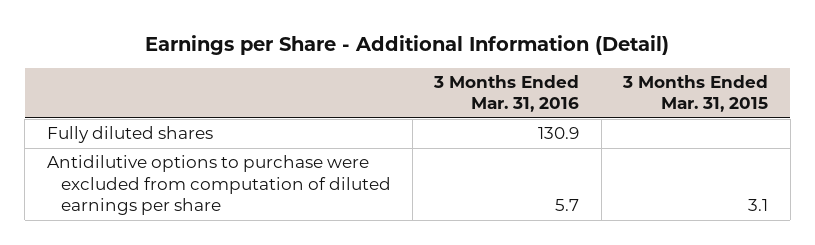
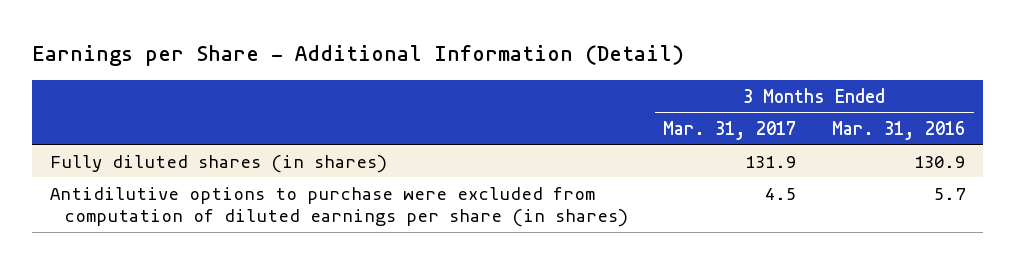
- | 3 Months Ended Mar. 31, 2016 | 3 Months Ended Mar. 31, 2015
+ | 3 Months Ended Mar. 31, 2017 | 3 Months Ended Mar. 31, 2016
- Fully diluted shares | 130.9 |
- Antidilutive options to purchase were excluded from computation of diluted earnings per share | 5.7 | 3.1
+ Fully diluted shares (in shares) | 131.9 | 130.9
+ Antidilutive options to purchase were excluded from computation of diluted earnings per share (in shares) | 4.5 | 5.7

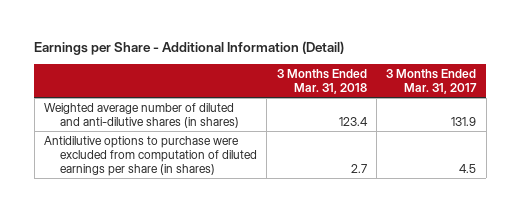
- | 3 Months Ended Mar. 31, 2017 | 3 Months Ended Mar. 31, 2016
+ | 3 Months Ended Mar. 31, 2018 | 3 Months Ended Mar. 31, 2017
- Fully diluted shares (in shares) | 131.9 | 130.9
+ Weighted average number of diluted and anti-dilutive shares (in shares) | 123.4 | 131.9

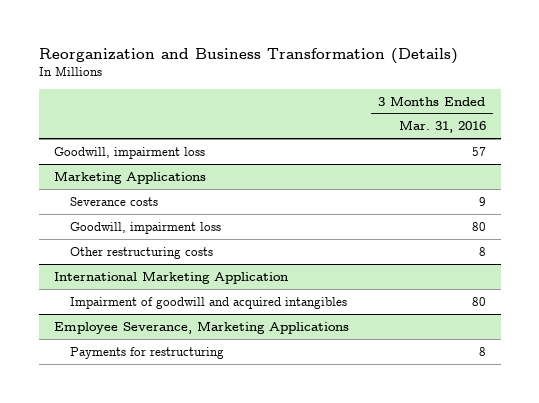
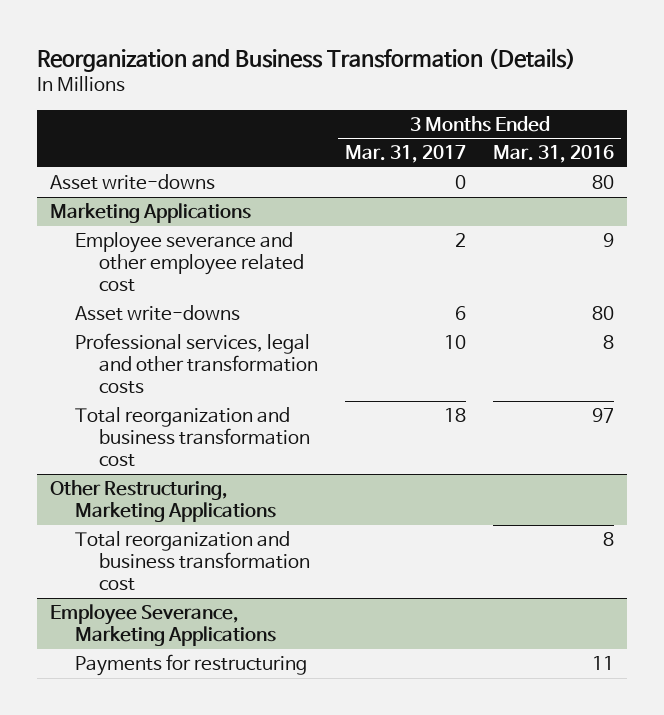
- | 3 Months Ended Mar. 31, 2016
+ | 3 Months Ended Mar. 31, 2017 | 3 Months Ended Mar. 31, 2016
- Goodwill, impairment loss | 57
+ Asset write-downs | 0 | 80
@ Marketing Applications
- Severance costs | 9
- Goodwill, impairment loss | 80
- Other restructuring costs | 8
- International Marketing Application
- Impairment of goodwill and acquired intangibles | 80
@ Marketing Applications
+ Employee severance and other employee related cost | 2 | 9
+ Asset write-downs | 6 | 80
+ Professional services, legal and other transformation costs | 10 | 8
+ Total reorganization and business transformation cost | 18 | 97
+ Other Restructuring, Marketing Applications
+ Total reorganization and business transformation cost | | 8
@ Employee Severance, Marketing Applications
- Payments for restructuring | 8
+ Payments for restructuring | | 11

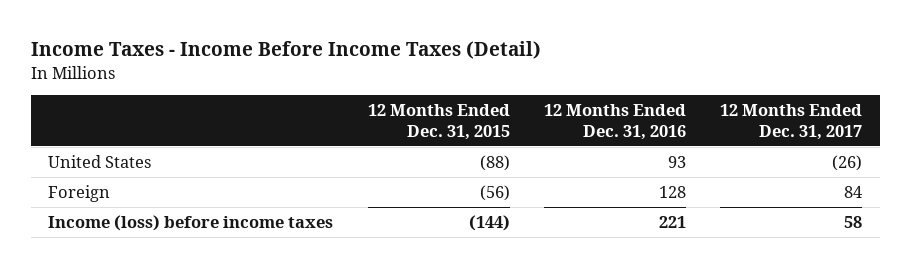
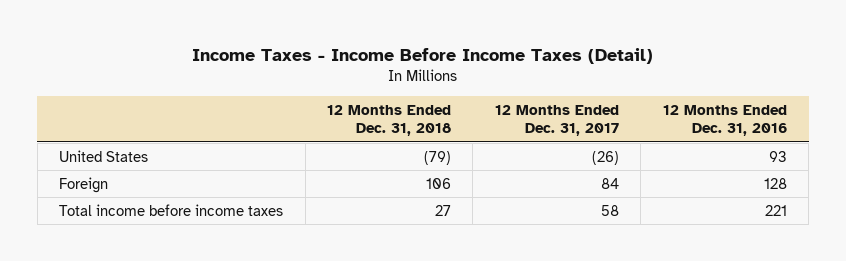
- | 12 Months Ended Dec. 31, 2015 | 12 Months Ended Dec. 31, 2016 | 12 Months Ended Dec. 31, 2017
+ | 12 Months Ended Dec. 31, 2018 | 12 Months Ended Dec. 31, 2017 | 12 Months Ended Dec. 31, 2016
- Income (loss) before income taxes | (144) | 221 | 58
+ Total income before income taxes | 27 | 58 | 221

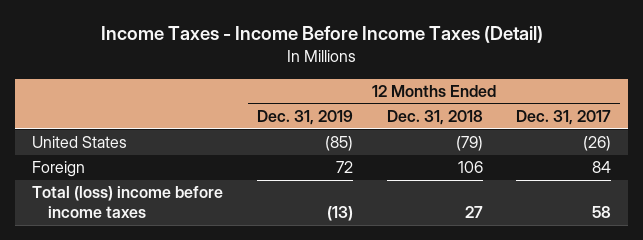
- | 12 Months Ended Dec. 31, 2018 | 12 Months Ended Dec. 31, 2017 | 12 Months Ended Dec. 31, 2016
+ | 12 Months Ended Dec. 31, 2019 | 12 Months Ended Dec. 31, 2018 | 12 Months Ended Dec. 31, 2017
- Total income before income taxes | 27 | 58 | 221
+ Total (loss) income before income taxes | (13) | 27 | 58

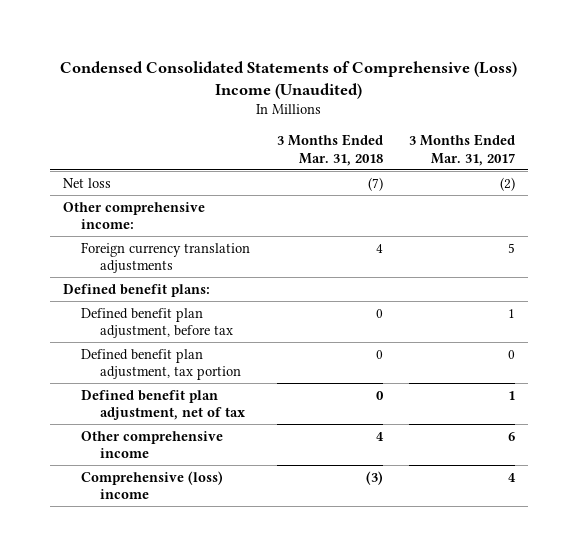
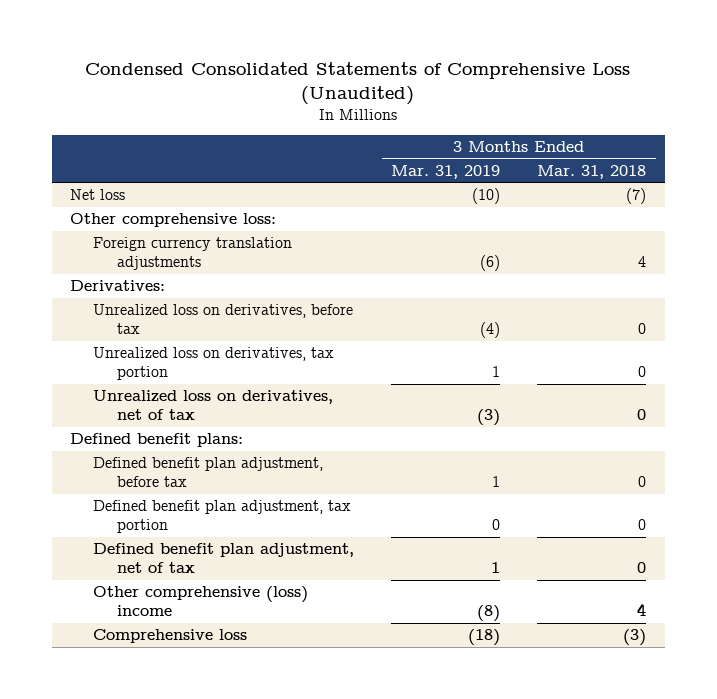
- Condensed Consolidated Statements of Comprehensive (Loss) Income (Unaudited)
+ Condensed Consolidated Statements of Comprehensive Loss (Unaudited)
- | 3 Months Ended Mar. 31, 2018 | 3 Months Ended Mar. 31, 2017
+ | 3 Months Ended Mar. 31, 2019 | 3 Months Ended Mar. 31, 2018
- Other comprehensive income:
+ Other comprehensive loss:
+ Derivatives:
+ Unrealized loss on derivatives, before tax | (4) | 0
+ Unrealized loss on derivatives, tax portion | 1 | 0
+ Unrealized loss on derivatives, net of tax | (3) | 0
- Other comprehensive income | 4 | 6
- Comprehensive (loss) income | (3) | 4
+ Other comprehensive (loss) income | (8) | 4
+ Comprehensive loss | (18) | (3)

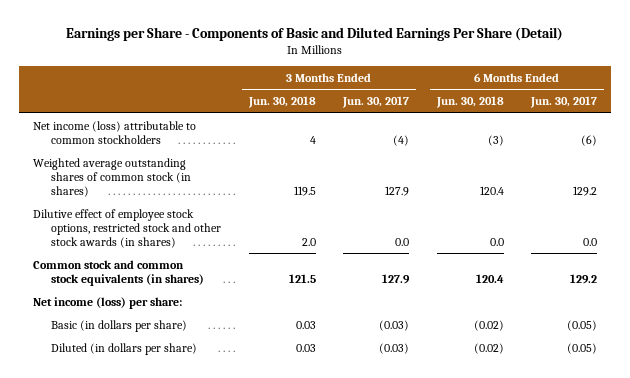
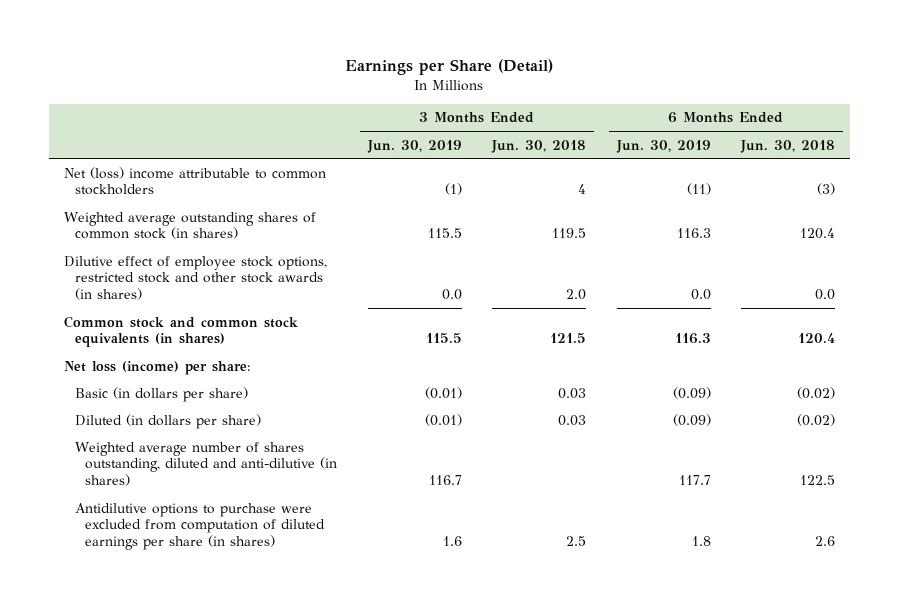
- Earnings per Share - Components of Basic and Diluted Earnings Per Share (Detail)
+ Earnings per Share (Detail)
- | 3 Months Ended Jun. 30, 2018 | 3 Months Ended Jun. 30, 2017 | 6 Months Ended Jun. 30, 2018 | 6 Months Ended Jun. 30, 2017
+ | 3 Months Ended Jun. 30, 2019 | 3 Months Ended Jun. 30, 2018 | 6 Months Ended Jun. 30, 2019 | 6 Months Ended Jun. 30, 2018
- Net income (loss) attributable to common stockholders | 4 | (4) | (3) | (6)
+ Net (loss) income attributable to common stockholders | (1) | 4 | (11) | (3)
- Net income (loss) per share:
+ Net loss (income) per share:
+ Weighted average number of shares outstanding, diluted and anti-dilutive (in shares) | 116.7 | | 117.7 | 122.5
+ Antidilutive options to purchase were excluded from computation of diluted earnings per share (in shares) | 1.6 | 2.5 | 1.8 | 2.6

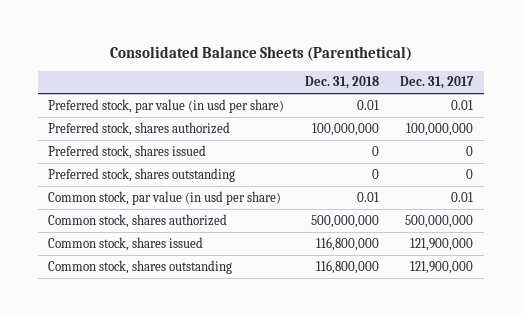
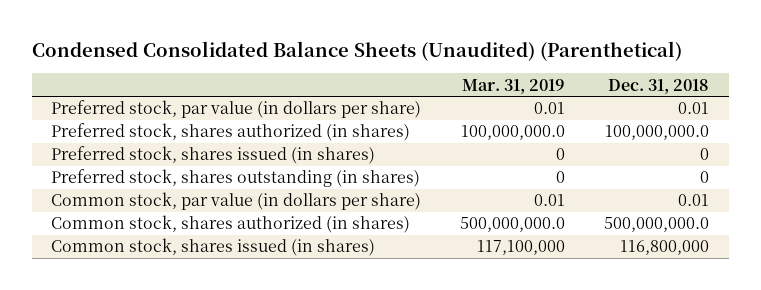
- Consolidated Balance Sheets (Parenthetical)
+ Condensed Consolidated Balance Sheets (Unaudited) (Parenthetical)
- | Dec. 31, 2018 | Dec. 31, 2017
+ | Mar. 31, 2019 | Dec. 31, 2018
- Preferred stock, par value (in usd per share) | 0.01 | 0.01
- Preferred stock, shares authorized | 100,000,000 | 100,000,000
- Preferred stock, shares issued | 0 | 0
- Preferred stock, shares outstanding | 0 | 0
- Common stock, par value (in usd per share) | 0.01 | 0.01
- Common stock, shares authorized | 500,000,000 | 500,000,000
- Common stock, shares issued | 116,800,000 | 121,900,000
- Common stock, shares outstanding | 116,800,000 | 121,900,000
+ Preferred stock, par value (in dollars per share) | 0.01 | 0.01
+ Preferred stock, shares authorized (in shares) | 100,000,000.0 | 100,000,000.0
+ Preferred stock, shares issued (in shares) | 0 | 0
+ Preferred stock, shares outstanding (in shares) | 0 | 0
+ Common stock, par value (in dollars per share) | 0.01 | 0.01
+ Common stock, shares authorized (in shares) | 500,000,000.0 | 500,000,000.0
+ Common stock, shares issued (in shares) | 117,100,000 | 116,800,000

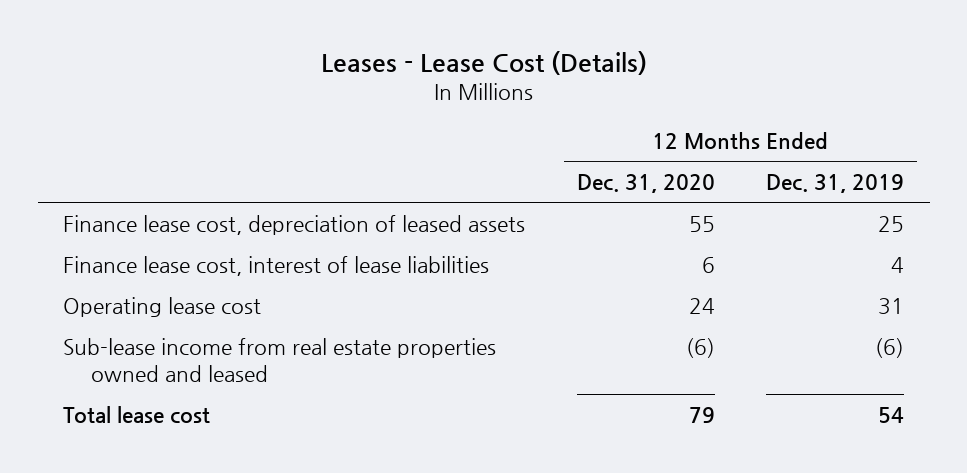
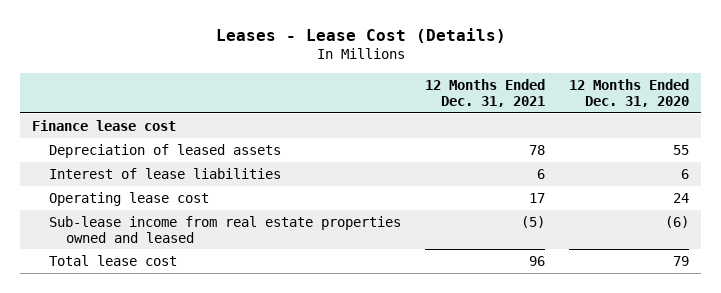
- | 12 Months Ended Dec. 31, 2020 | 12 Months Ended Dec. 31, 2019
+ | 12 Months Ended Dec. 31, 2021 | 12 Months Ended Dec. 31, 2020
- Finance lease cost, depreciation of leased assets | 55 | 25
- Finance lease cost, interest of lease liabilities | 6 | 4
+ Finance lease cost
+ Depreciation of leased assets | 78 | 55
+ Interest of lease liabilities | 6 | 6

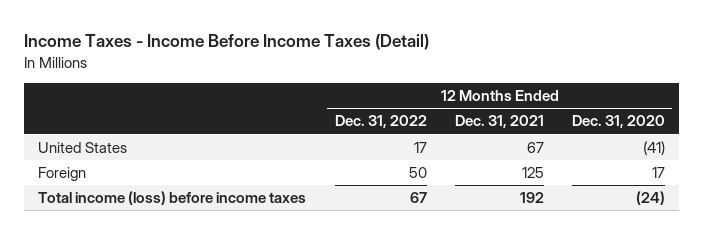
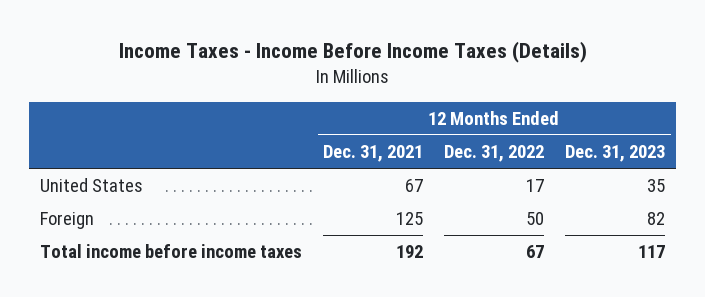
- Income Taxes - Income Before Income Taxes (Detail)
+ Income Taxes - Income Before Income Taxes (Details)
- | 12 Months Ended Dec. 31, 2022 | 12 Months Ended Dec. 31, 2021 | 12 Months Ended Dec. 31, 2020
+ | 12 Months Ended Dec. 31, 2021 | 12 Months Ended Dec. 31, 2022 | 12 Months Ended Dec. 31, 2023
- Total income (loss) before income taxes | 67 | 192 | (24)
+ Total income before income taxes | 192 | 67 | 117

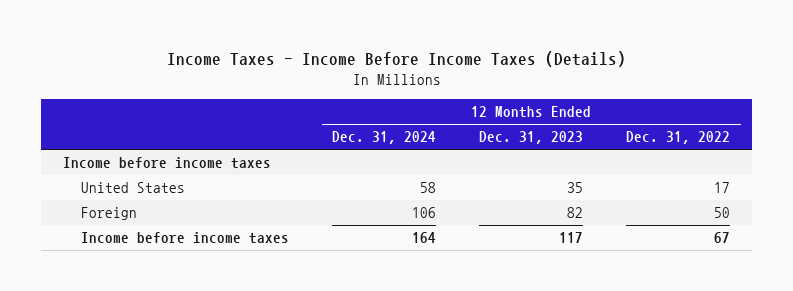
- | 12 Months Ended Dec. 31, 2021 | 12 Months Ended Dec. 31, 2022 | 12 Months Ended Dec. 31, 2023
+ | 12 Months Ended Dec. 31, 2024 | 12 Months Ended Dec. 31, 2023 | 12 Months Ended Dec. 31, 2022
+ Income before income taxes
- Total income before income taxes | 192 | 67 | 117
+ Income before income taxes | 164 | 117 | 67

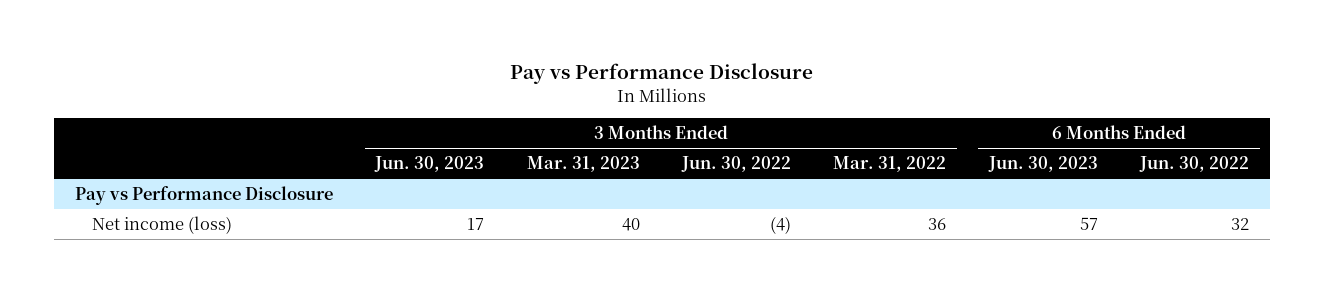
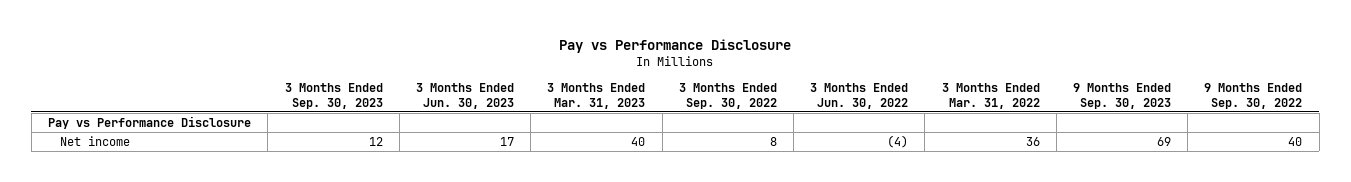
- | 3 Months Ended Jun. 30, 2023 | 3 Months Ended Mar. 31, 2023 | 3 Months Ended Jun. 30, 2022 | 3 Months Ended Mar. 31, 2022 | 6 Months Ended Jun. 30, 2023 | 6 Months Ended Jun. 30, 2022
+ | 3 Months Ended Sep. 30, 2023 | 3 Months Ended Jun. 30, 2023 | 3 Months Ended Mar. 31, 2023 | 3 Months Ended Sep. 30, 2022 | 3 Months Ended Jun. 30, 2022 | 3 Months Ended Mar. 31, 2022 | 9 Months Ended Sep. 30, 2023 | 9 Months Ended Sep. 30, 2022
- Net income (loss) | 17 | 40 | (4) | 36 | 57 | 32
+ Net income | 12 | 17 | 40 | 8 | (4) | 36 | 69 | 40

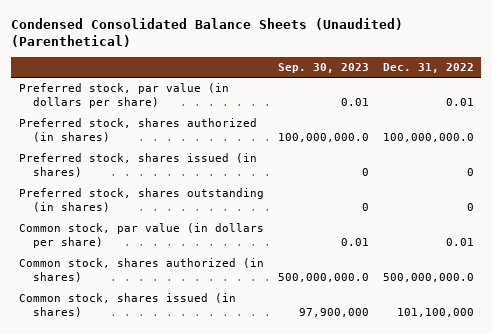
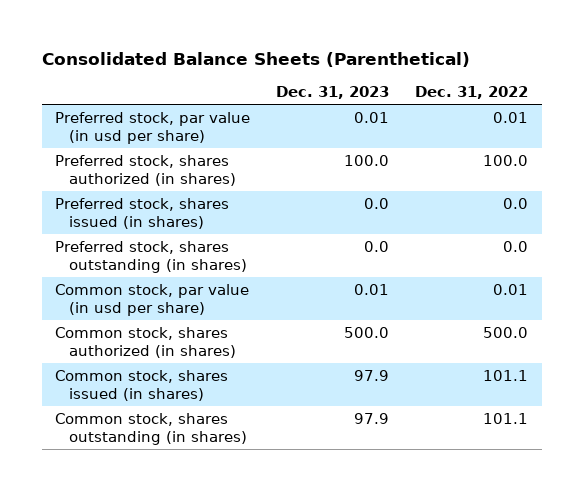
- Condensed Consolidated Balance Sheets (Unaudited) (Parenthetical)
+ Consolidated Balance Sheets (Parenthetical)
- | Sep. 30, 2023 | Dec. 31, 2022
+ | Dec. 31, 2023 | Dec. 31, 2022
- Preferred stock, par value (in dollars per share) | 0.01 | 0.01
- Preferred stock, shares authorized (in shares) | 100,000,000.0 | 100,000,000.0
- Preferred stock, shares issued (in shares) | 0 | 0
- Preferred stock, shares outstanding (in shares) | 0 | 0
- Common stock, par value (in dollars per share) | 0.01 | 0.01
- Common stock, shares authorized (in shares) | 500,000,000.0 | 500,000,000.0
- Common stock, shares issued (in shares) | 97,900,000 | 101,100,000
+ Preferred stock, par value (in usd per share) | 0.01 | 0.01
+ Preferred stock, shares authorized (in shares) | 100.0 | 100.0
+ Preferred stock, shares issued (in shares) | 0.0 | 0.0
+ Preferred stock, shares outstanding (in shares) | 0.0 | 0.0
+ Common stock, par value (in usd per share) | 0.01 | 0.01
+ Common stock, shares authorized (in shares) | 500.0 | 500.0
+ Common stock, shares issued (in shares) | 97.9 | 101.1
+ Common stock, shares outstanding (in shares) | 97.9 | 101.1

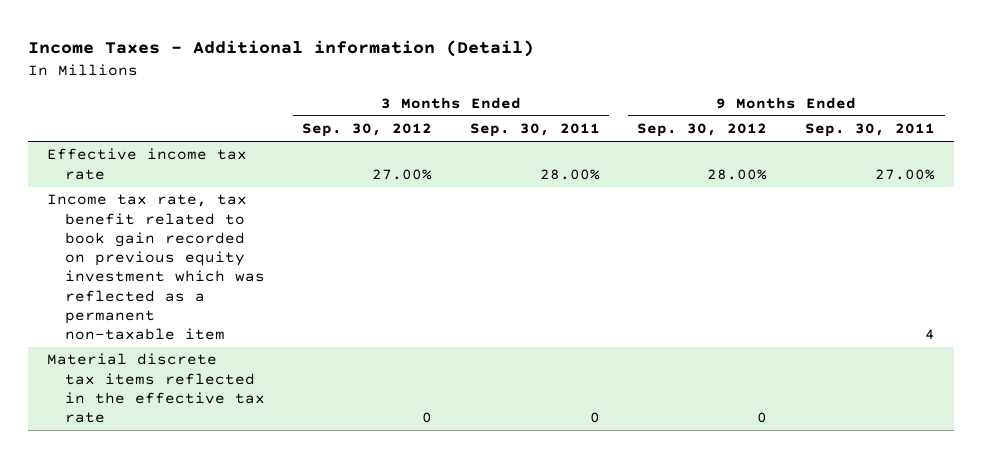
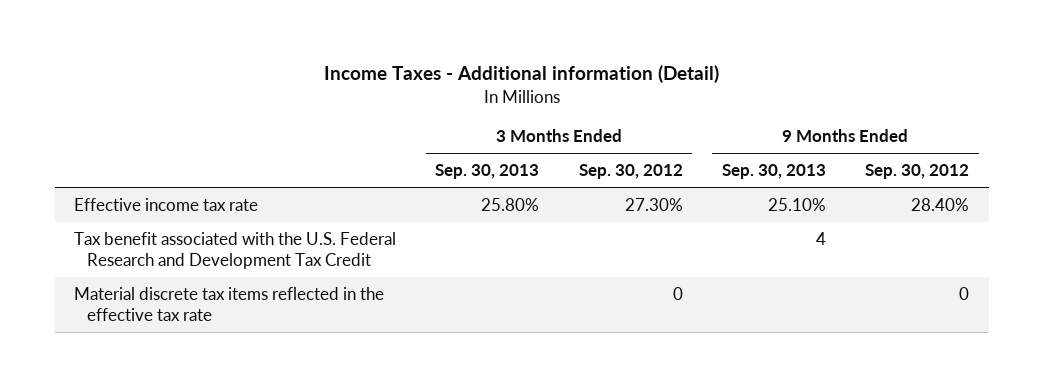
- | 3 Months Ended Sep. 30, 2012 | 3 Months Ended Sep. 30, 2011 | 9 Months Ended Sep. 30, 2012 | 9 Months Ended Sep. 30, 2011
+ | 3 Months Ended Sep. 30, 2013 | 3 Months Ended Sep. 30, 2012 | 9 Months Ended Sep. 30, 2013 | 9 Months Ended Sep. 30, 2012
- Effective income tax rate | 27.00% | 28.00% | 28.00% | 27.00%
- Income tax rate, tax benefit related to book gain recorded on previous equity investment which was reflected as a permanent non-taxable item | | | | 4
+ Effective income tax rate | 25.80% | 27.30% | 25.10% | 28.40%
+ Tax benefit associated with the U.S. Federal Research and Development Tax Credit | | | 4 |

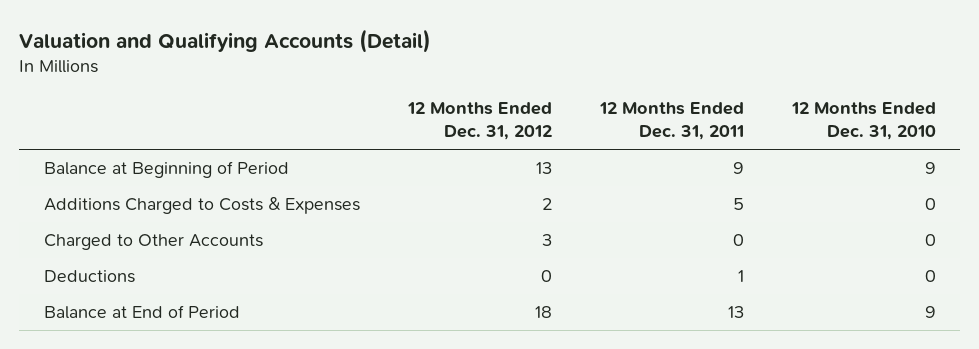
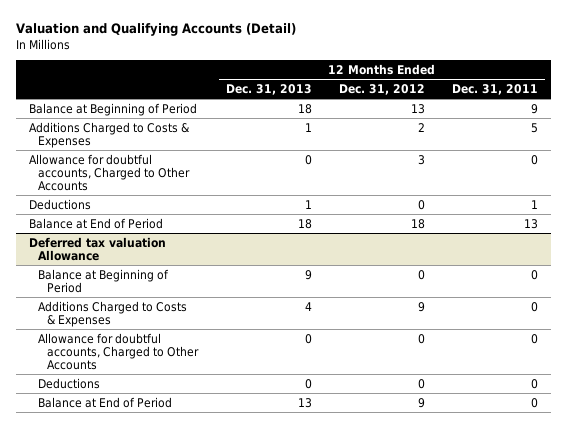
- | 12 Months Ended Dec. 31, 2012 | 12 Months Ended Dec. 31, 2011 | 12 Months Ended Dec. 31, 2010
+ | 12 Months Ended Dec. 31, 2013 | 12 Months Ended Dec. 31, 2012 | 12 Months Ended Dec. 31, 2011
- Charged to Other Accounts | 3 | 0 | 0
+ Allowance for doubtful accounts, Charged to Other Accounts | 0 | 3 | 0
+ Deferred tax valuation Allowance
+ Balance at Beginning of Period | 9 | 0 | 0
+ Additions Charged to Costs & Expenses | 4 | 9 | 0
+ Allowance for doubtful accounts, Charged to Other Accounts | 0 | 0 | 0
+ Deductions | 0 | 0 | 0
+ Balance at End of Period | 13 | 9 | 0

